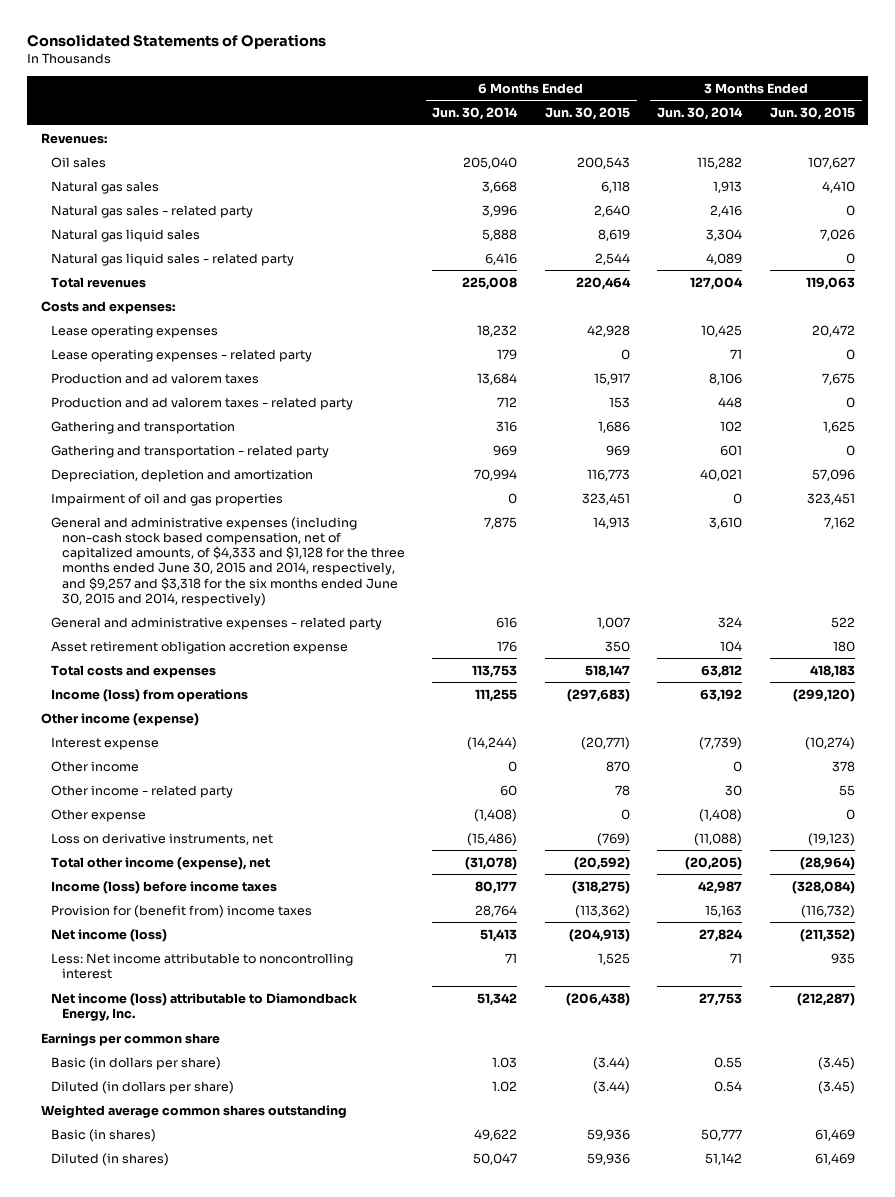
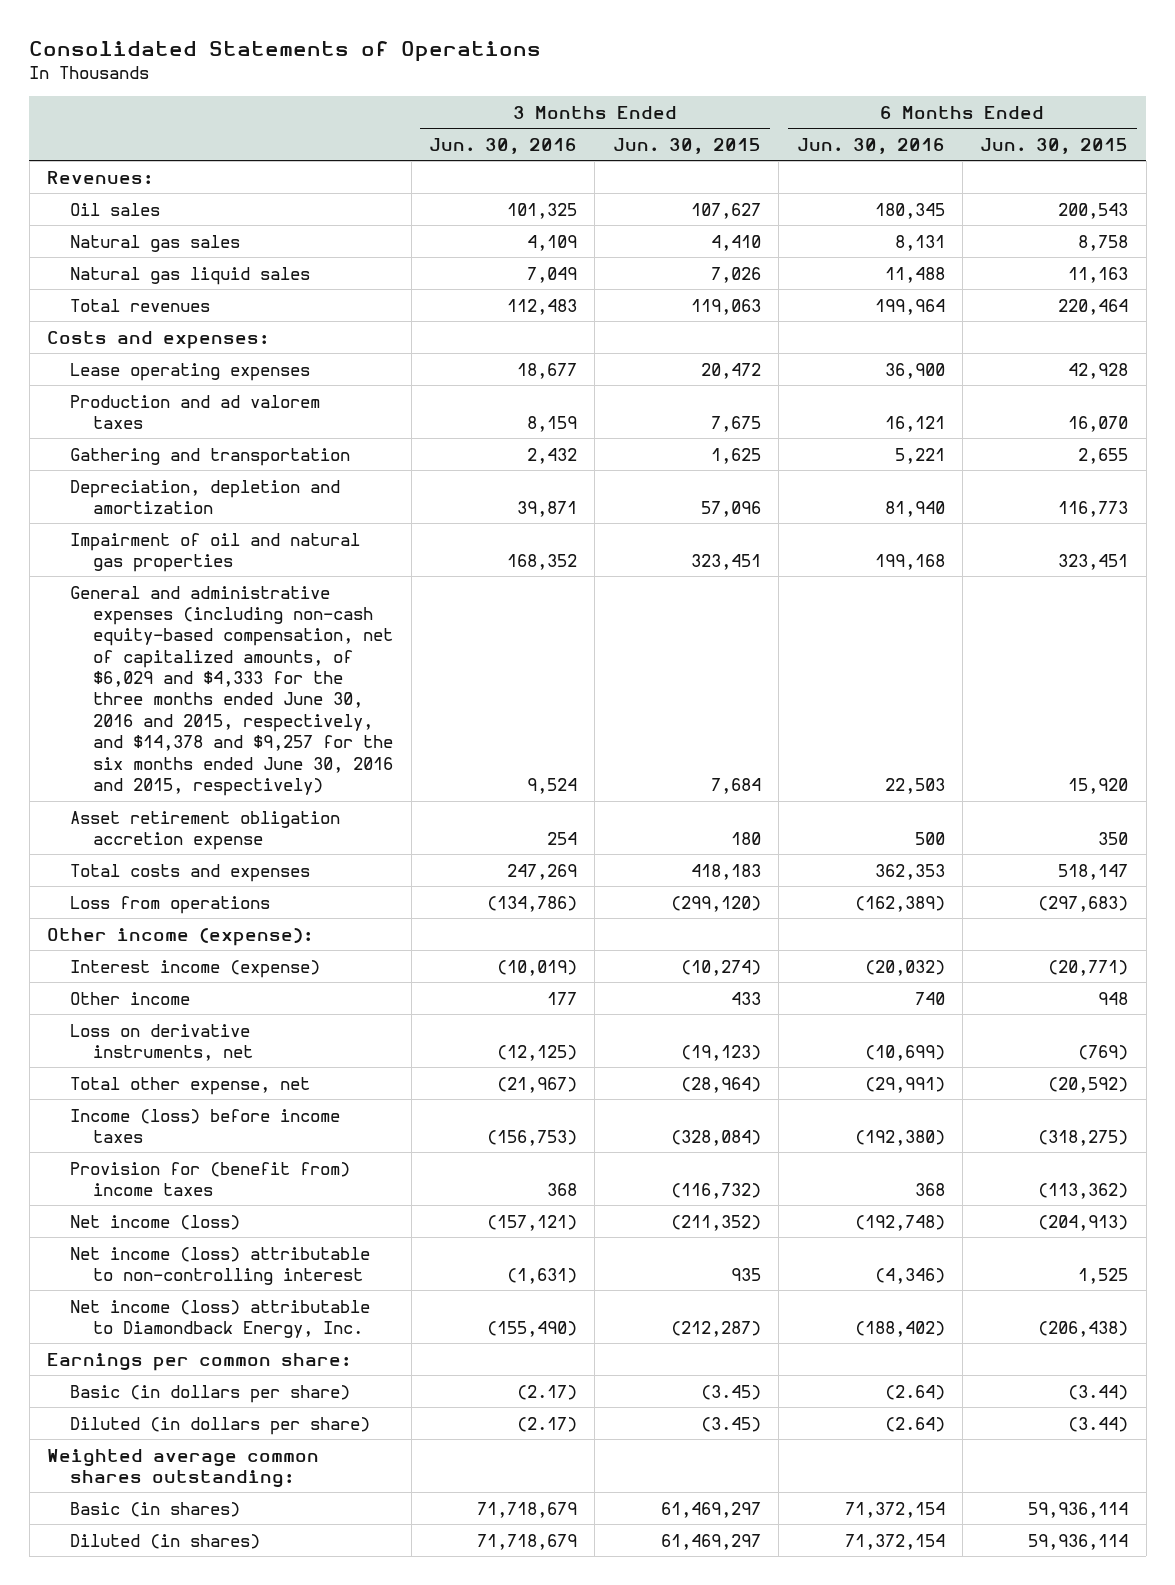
- | 6 Months Ended Jun. 30, 2014 | 6 Months Ended Jun. 30, 2015 | 3 Months Ended Jun. 30, 2014 | 3 Months Ended Jun. 30, 2015
+ | 3 Months Ended Jun. 30, 2016 | 3 Months Ended Jun. 30, 2015 | 6 Months Ended Jun. 30, 2016 | 6 Months Ended Jun. 30, 2015
- Natural gas sales | 3,668 | 6,118 | 1,913 | 4,410
- Natural gas sales - related party | 3,996 | 2,640 | 2,416 | 0
- Natural gas liquid sales | 5,888 | 8,619 | 3,304 | 7,026
- Natural gas liquid sales - related party | 6,416 | 2,544 | 4,089 | 0
+ Natural gas sales | 4,109 | 4,410 | 8,131 | 8,758
+ Natural gas liquid sales | 7,049 | 7,026 | 11,488 | 11,163
- Lease operating expenses - related party | 179 | 0 | 71 | 0
- Production and ad valorem taxes | 13,684 | 15,917 | 8,106 | 7,675
- Production and ad valorem taxes - related party | 712 | 153 | 448 | 0
- Gathering and transportation | 316 | 1,686 | 102 | 1,625
- Gathering and transportation - related party | 969 | 969 | 601 | 0
+ Production and ad valorem taxes | 8,159 | 7,675 | 16,121 | 16,070
+ Gathering and transportation | 2,432 | 1,625 | 5,221 | 2,655
- Impairment of oil and gas properties | 0 | 323,451 | 0 | 323,451
- General and administrative expenses (including non-cash stock based compensation, net of capitalized amounts, of $4,333 and $1,128 for the three months ended June 30, 2015 and 2014, respectively, and $9,257 and $3,318 for the six months ended June 30, 2015 and 2014, respectively) | 7,875 | 14,913 | 3,610 | 7,162
- General and administrative expenses - related party | 616 | 1,007 | 324 | 522
+ Impairment of oil and natural gas properties | 168,352 | 323,451 | 199,168 | 323,451
+ General and administrative expenses (including non-cash equity-based compensation, net of capitalized amounts, of $6,029 and $4,333 for the three months ended June 30, 2016 and 2015, respectively, and $14,378 and $9,257 for the six months ended June 30, 2016 and 2015, respectively) | 9,524 | 7,684 | 22,503 | 15,920
- Income (loss) from operations | 111,255 | (297,683) | 63,192 | (299,120)
- Other income (expense)
- Interest expense | (14,244) | (20,771) | (7,739) | (10,274)
- Other income | 0 | 870 | 0 | 378
- Other income - related party | 60 | 78 | 30 | 55
- Other expense | (1,408) | 0 | (1,408) | 0
+ Loss from operations | (134,786) | (299,120) | (162,389) | (297,683)
+ Other income (expense):
+ Interest income (expense) | (10,019) | (10,274) | (20,032) | (20,771)
+ Other income | 177 | 433 | 740 | 948
- Total other income (expense), net | (31,078) | (20,592) | (20,205) | (28,964)
+ Total other expense, net | (21,967) | (28,964) | (29,991) | (20,592)
- Less: Net income attributable to noncontrolling interest | 71 | 1,525 | 71 | 935
+ Net income (loss) attributable to non-controlling interest | (1,631) | 935 | (4,346) | 1,525
- Earnings per common share
+ Earnings per common share:
- Weighted average common shares outstanding
- Basic (in shares) | 49,622 | 59,936 | 50,777 | 61,469
- Diluted (in shares) | 50,047 | 59,936 | 51,142 | 61,469
+ Weighted average common shares outstanding:
+ Basic (in shares) | 71,718,679 | 61,469,297 | 71,372,154 | 59,936,114
+ Diluted (in shares) | 71,718,679 | 61,469,297 | 71,372,154 | 59,936,114

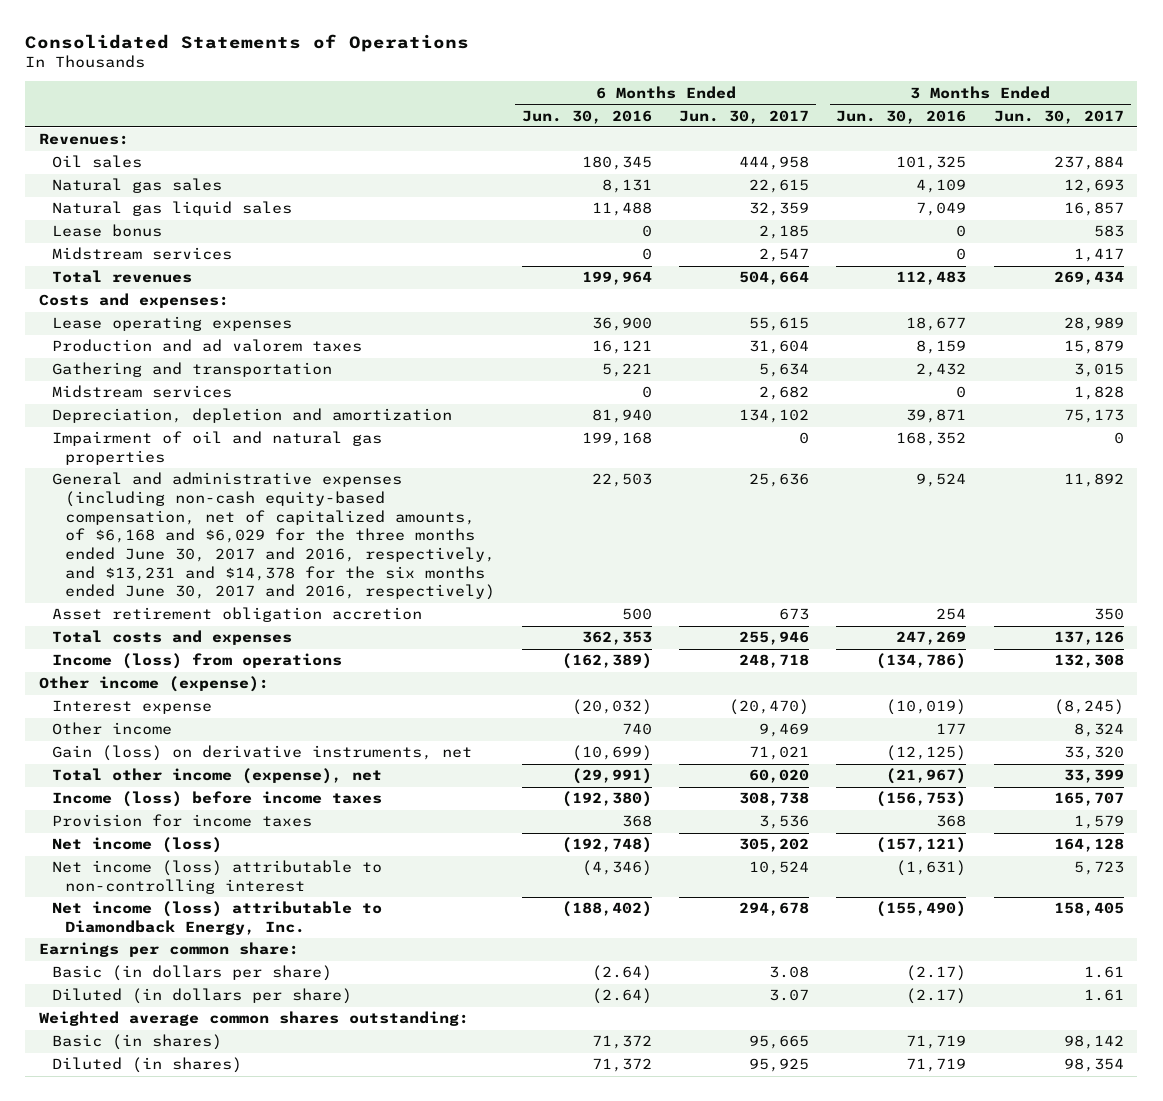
- | 3 Months Ended Jun. 30, 2016 | 3 Months Ended Jun. 30, 2015 | 6 Months Ended Jun. 30, 2016 | 6 Months Ended Jun. 30, 2015
+ | 6 Months Ended Jun. 30, 2016 | 6 Months Ended Jun. 30, 2017 | 3 Months Ended Jun. 30, 2016 | 3 Months Ended Jun. 30, 2017
+ Lease bonus | 0 | 2,185 | 0 | 583
+ Midstream services | 0 | 2,547 | 0 | 1,417
+ Midstream services | 0 | 2,682 | 0 | 1,828
- General and administrative expenses (including non-cash equity-based compensation, net of capitalized amounts, of $6,029 and $4,333 for the three months ended June 30, 2016 and 2015, respectively, and $14,378 and $9,257 for the six months ended June 30, 2016 and 2015, respectively) | 9,524 | 7,684 | 22,503 | 15,920
- Asset retirement obligation accretion expense | 254 | 180 | 500 | 350
+ General and administrative expenses (including non-cash equity-based compensation, net of capitalized amounts, of $6,168 and $6,029 for the three months ended June 30, 2017 and 2016, respectively, and $13,231 and $14,378 for the six months ended June 30, 2017 and 2016, respectively) | 22,503 | 25,636 | 9,524 | 11,892
+ Asset retirement obligation accretion | 500 | 673 | 254 | 350
- Loss from operations | (134,786) | (299,120) | (162,389) | (297,683)
+ Income (loss) from operations | (162,389) | 248,718 | (134,786) | 132,308
- Interest income (expense) | (10,019) | (10,274) | (20,032) | (20,771)
+ Interest expense | (20,032) | (20,470) | (10,019) | (8,245)
- Loss on derivative instruments, net | (12,125) | (19,123) | (10,699) | (769)
- Total other expense, net | (21,967) | (28,964) | (29,991) | (20,592)
+ Gain (loss) on derivative instruments, net | (10,699) | 71,021 | (12,125) | 33,320
+ Total other income (expense), net | (29,991) | 60,020 | (21,967) | 33,399
- Provision for (benefit from) income taxes | 368 | (116,732) | 368 | (113,362)
+ Provision for income taxes | 368 | 3,536 | 368 | 1,579
- Basic (in shares) | 71,718,679 | 61,469,297 | 71,372,154 | 59,936,114
- Diluted (in shares) | 71,718,679 | 61,469,297 | 71,372,154 | 59,936,114
+ Basic (in shares) | 71,372 | 95,665 | 71,719 | 98,142
+ Diluted (in shares) | 71,372 | 95,925 | 71,719 | 98,354

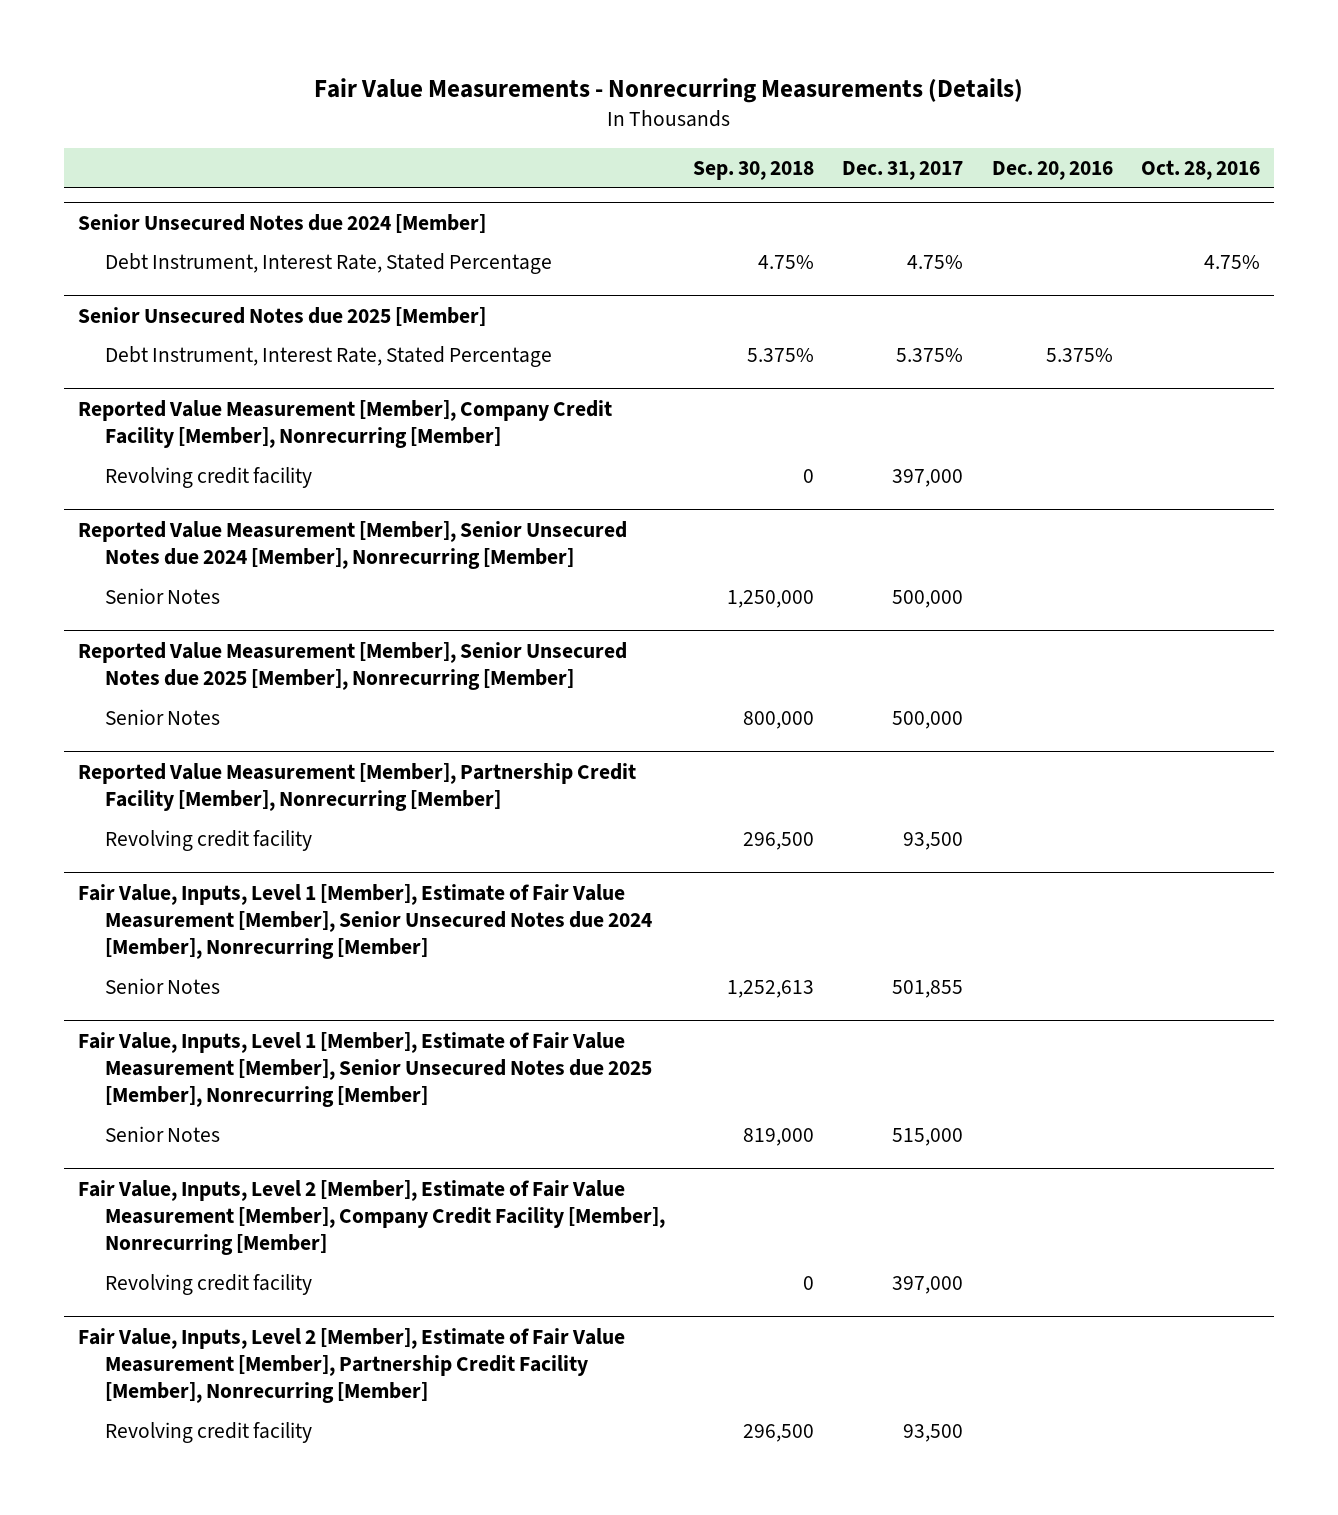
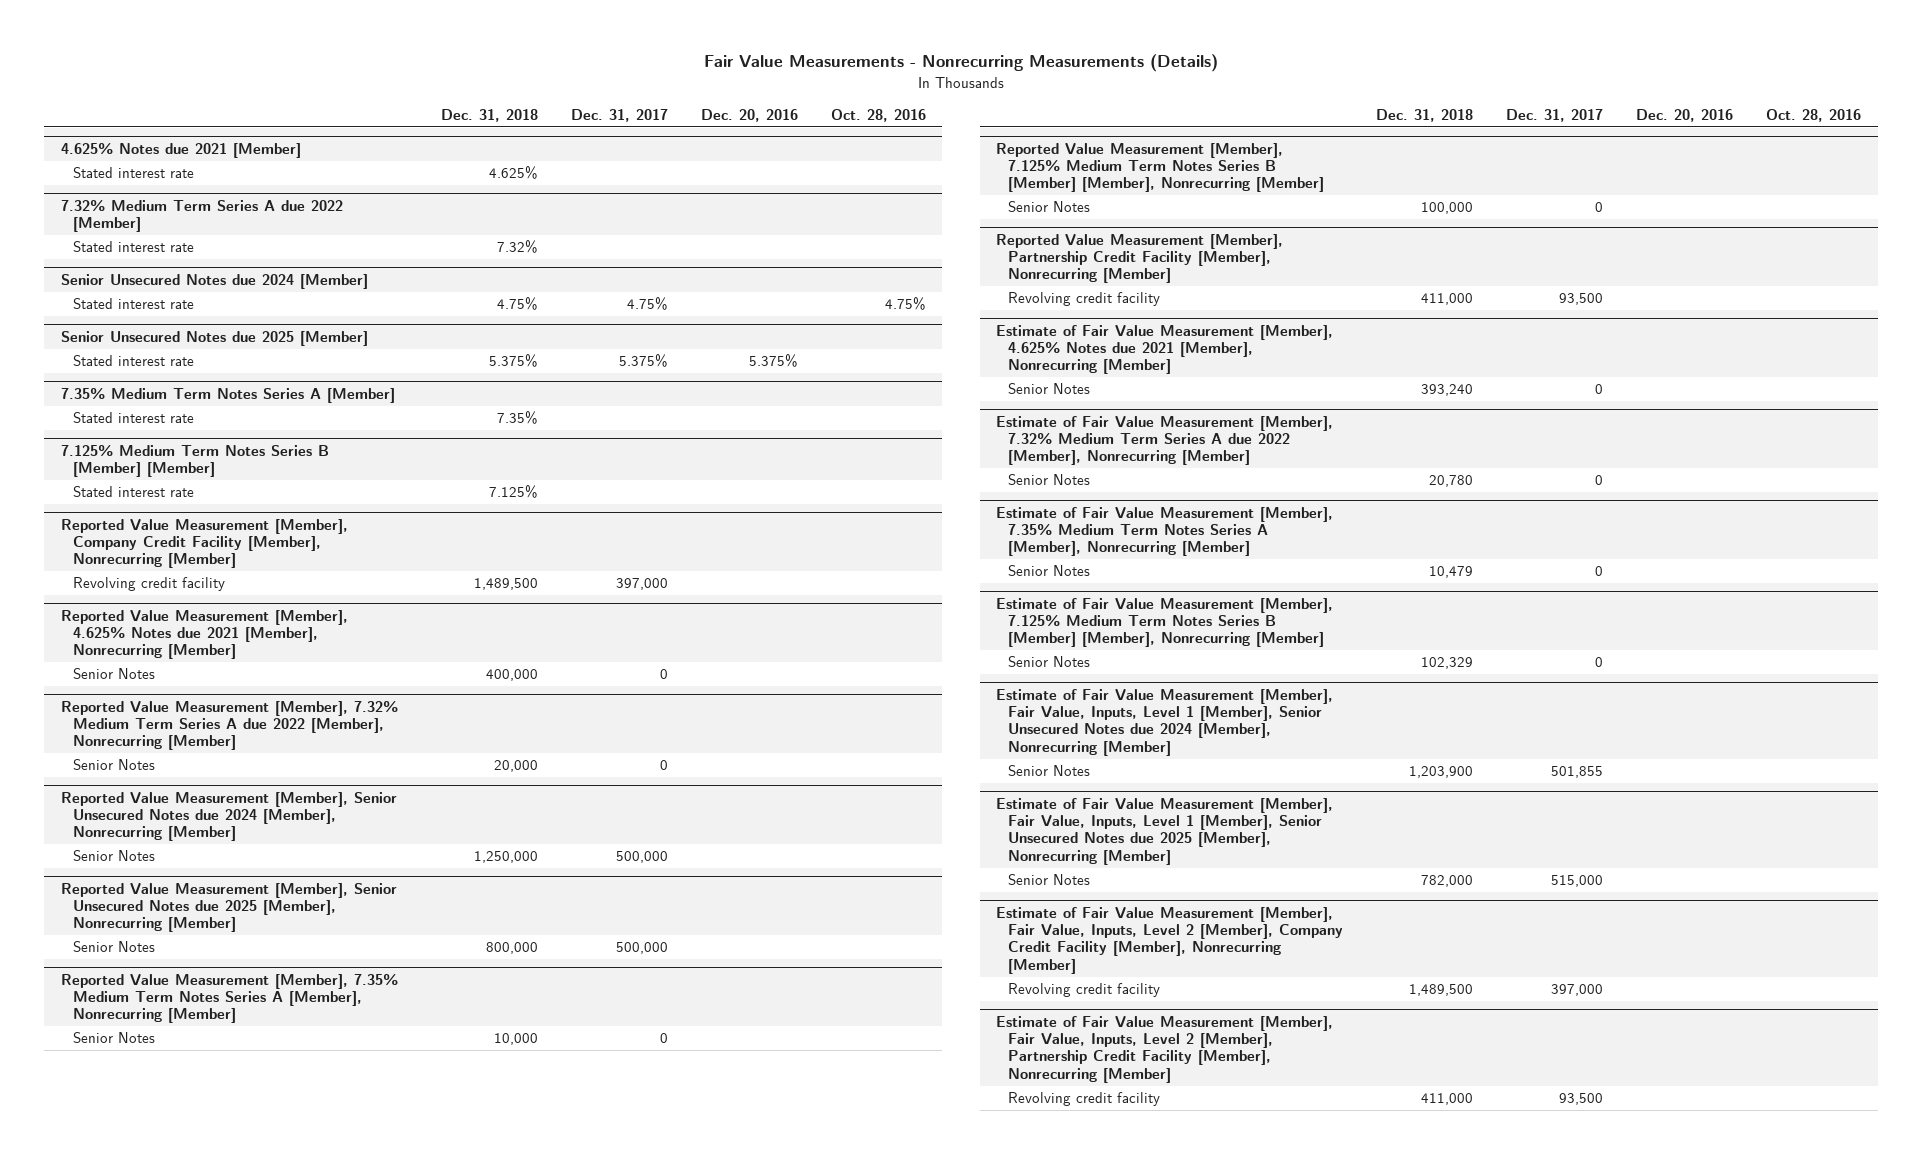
- | Sep. 30, 2018 | Dec. 31, 2017 | Dec. 20, 2016 | Oct. 28, 2016
+ | Dec. 31, 2018 | Dec. 31, 2017 | Dec. 20, 2016 | Oct. 28, 2016
+ 4.625% Notes due 2021 [Member]
+ Stated interest rate | 4.625% | | |
+ 7.32% Medium Term Series A due 2022 [Member]
+ Stated interest rate | 7.32% | | |
@ Senior Unsecured Notes due 2024 [Member]
- Debt Instrument, Interest Rate, Stated Percentage | 4.75% | 4.75% | | 4.75%
+ Stated interest rate | 4.75% | 4.75% | | 4.75%
@ Senior Unsecured Notes due 2025 [Member]
- Debt Instrument, Interest Rate, Stated Percentage | 5.375% | 5.375% | 5.375% |
+ Stated interest rate | 5.375% | 5.375% | 5.375% |
+ 7.35% Medium Term Notes Series A [Member]
+ Stated interest rate | 7.35% | | |
+ 7.125% Medium Term Notes Series B [Member] [Member]
+ Stated interest rate | 7.125% | | |
+ Reported Value Measurement [Member], 4.625% Notes due 2021 [Member], Nonrecurring [Member]
+ Senior Notes | 400,000 | 0 | |
+ Reported Value Measurement [Member], 7.32% Medium Term Series A due 2022 [Member], Nonrecurring [Member]
+ Senior Notes | 20,000 | 0 | |
+ Reported Value Measurement [Member], 7.35% Medium Term Notes Series A [Member], Nonrecurring [Member]
+ Senior Notes | 10,000 | 0 | |
+ Reported Value Measurement [Member], 7.125% Medium Term Notes Series B [Member] [Member], Nonrecurring [Member]
+ Senior Notes | 100,000 | 0 | |
- Fair Value, Inputs, Level 1 [Member], Estimate of Fair Value Measurement [Member], Senior Unsecured Notes due 2024 [Member], Nonrecurring [Member]
+ Estimate of Fair Value Measurement [Member], 4.625% Notes due 2021 [Member], Nonrecurring [Member]
+ Senior Notes | 393,240 | 0 | |
+ Estimate of Fair Value Measurement [Member], 7.32% Medium Term Series A due 2022 [Member], Nonrecurring [Member]
+ Senior Notes | 20,780 | 0 | |
+ Estimate of Fair Value Measurement [Member], 7.35% Medium Term Notes Series A [Member], Nonrecurring [Member]
+ Senior Notes | 10,479 | 0 | |
+ Estimate of Fair Value Measurement [Member], 7.125% Medium Term Notes Series B [Member] [Member], Nonrecurring [Member]
+ Senior Notes | 102,329 | 0 | |
+ Estimate of Fair Value Measurement [Member], Fair Value, Inputs, Level 1 [Member], Senior Unsecured Notes due 2024 [Member], Nonrecurring [Member]
- Fair Value, Inputs, Level 1 [Member], Estimate of Fair Value Measurement [Member], Senior Unsecured Notes due 2025 [Member], Nonrecurring [Member]
+ Estimate of Fair Value Measurement [Member], Fair Value, Inputs, Level 1 [Member], Senior Unsecured Notes due 2025 [Member], Nonrecurring [Member]
- Fair Value, Inputs, Level 2 [Member], Estimate of Fair Value Measurement [Member], Company Credit Facility [Member], Nonrecurring [Member]
+ Estimate of Fair Value Measurement [Member], Fair Value, Inputs, Level 2 [Member], Company Credit Facility [Member], Nonrecurring [Member]
- Fair Value, Inputs, Level 2 [Member], Estimate of Fair Value Measurement [Member], Partnership Credit Facility [Member], Nonrecurring [Member]
+ Estimate of Fair Value Measurement [Member], Fair Value, Inputs, Level 2 [Member], Partnership Credit Facility [Member], Nonrecurring [Member]

